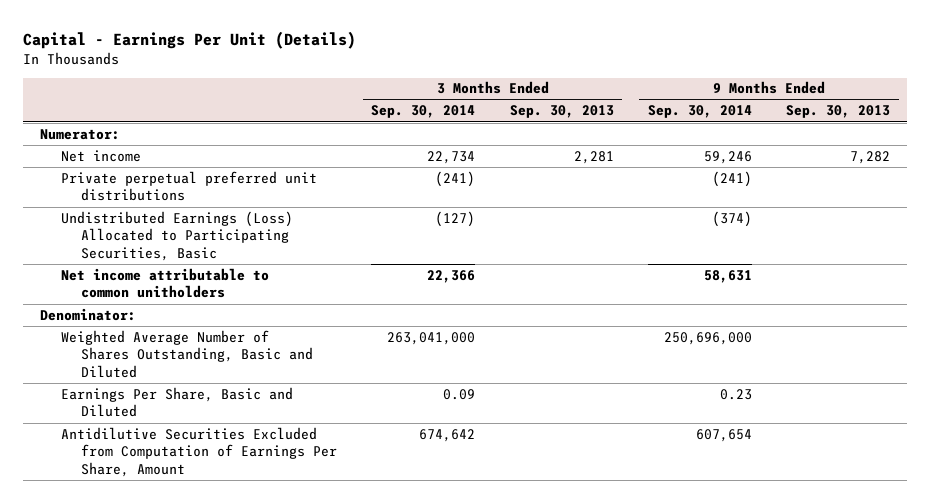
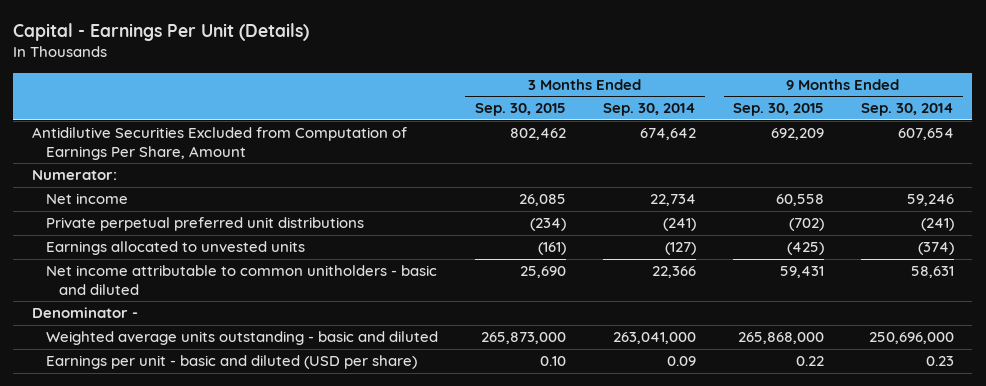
- | 3 Months Ended Sep. 30, 2014 | 3 Months Ended Sep. 30, 2013 | 9 Months Ended Sep. 30, 2014 | 9 Months Ended Sep. 30, 2013
+ | 3 Months Ended Sep. 30, 2015 | 3 Months Ended Sep. 30, 2014 | 9 Months Ended Sep. 30, 2015 | 9 Months Ended Sep. 30, 2014
moved up: Antidilutive Securities Excluded from Computation of Earnings Per Share, Amount | 802,462 | 674,642 | 692,209 | 607,654
- Undistributed Earnings (Loss) Allocated to Participating Securities, Basic | (127) | | (374) |
- Net income attributable to common unitholders | 22,366 | | 58,631 |
- Denominator:
- Weighted Average Number of Shares Outstanding, Basic and Diluted | 263,041,000 | | 250,696,000 |
- Earnings Per Share, Basic and Diluted | 0.09 | | 0.23 |
+ Earnings allocated to unvested units | (161) | (127) | (425) | (374)
+ Net income attributable to common unitholders - basic and diluted | 25,690 | 22,366 | 59,431 | 58,631
+ Denominator -
+ Weighted average units outstanding - basic and diluted | 265,873,000 | 263,041,000 | 265,868,000 | 250,696,000
+ Earnings per unit - basic and diluted (USD per share) | 0.10 | 0.09 | 0.22 | 0.23

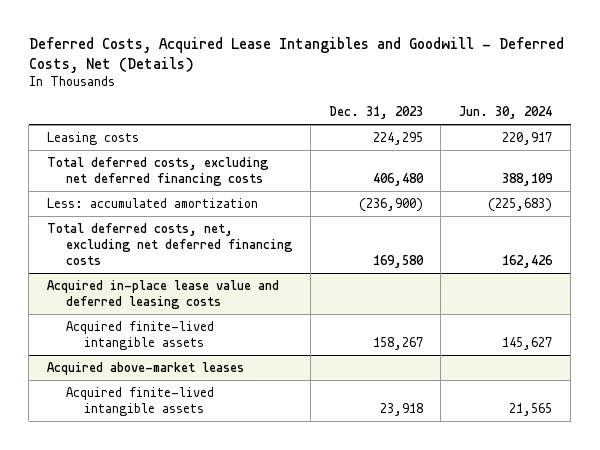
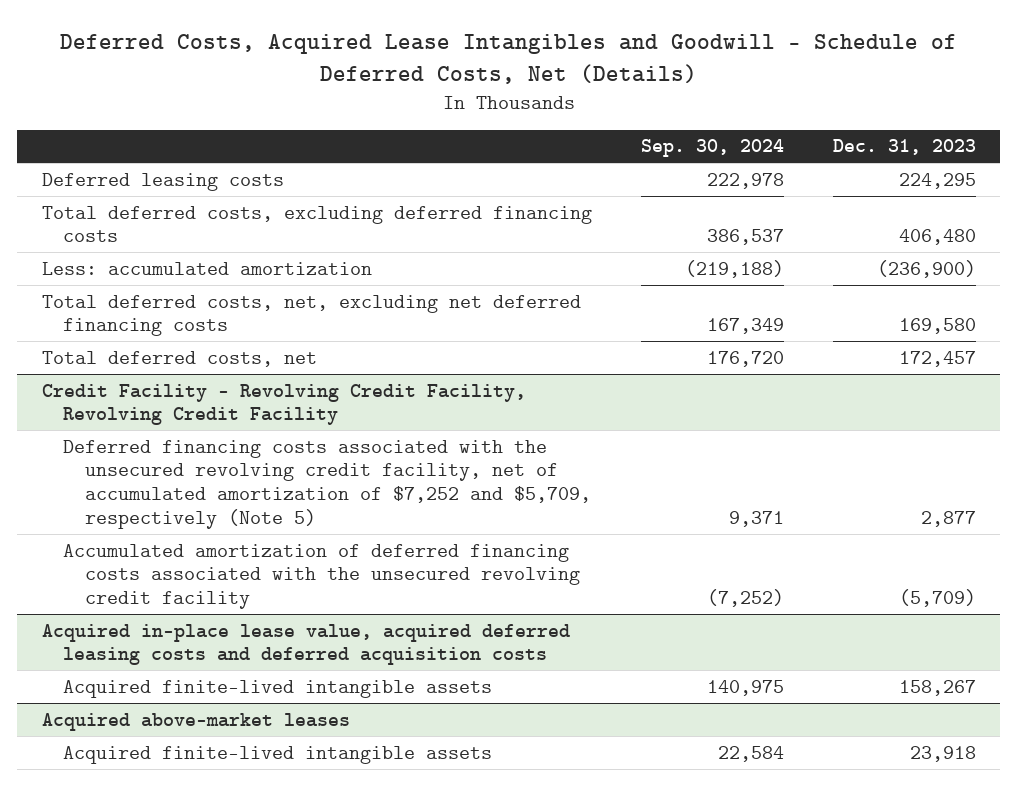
- Deferred Costs, Acquired Lease Intangibles and Goodwill - Deferred Costs, Net (Details)
+ Deferred Costs, Acquired Lease Intangibles and Goodwill - Schedule of Deferred Costs, Net (Details)
- | Dec. 31, 2023 | Jun. 30, 2024
+ | Sep. 30, 2024 | Dec. 31, 2023
- Leasing costs | 224,295 | 220,917
- Total deferred costs, excluding net deferred financing costs | 406,480 | 388,109
+ Deferred leasing costs | 222,978 | 224,295
+ Total deferred costs, excluding deferred financing costs | 386,537 | 406,480
- Acquired in-place lease value and deferred leasing costs
+ Total deferred costs, net | 176,720 | 172,457
+ Credit Facility - Revolving Credit Facility, Revolving Credit Facility
+ Deferred financing costs associated with the unsecured revolving credit facility, net of accumulated amortization of $7,252 and $5,709, respectively (Note 5) | 9,371 | 2,877
+ Accumulated amortization of deferred financing costs associated with the unsecured revolving credit facility | (7,252) | (5,709)
+ Acquired in-place lease value, acquired deferred leasing costs and deferred acquisition costs

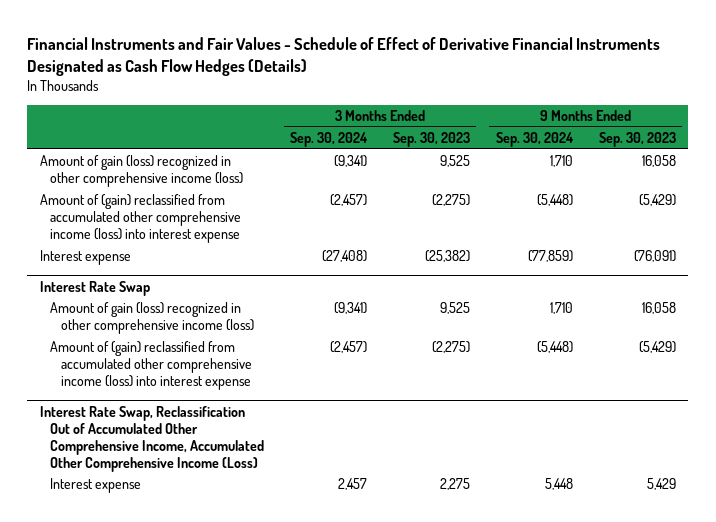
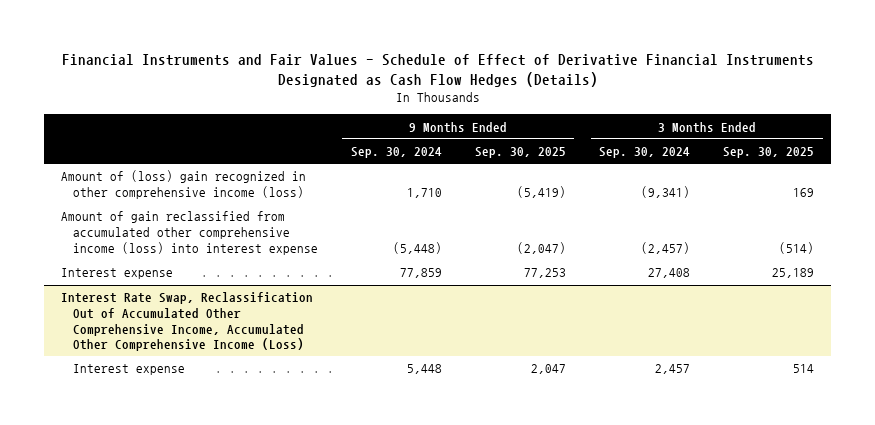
- | 3 Months Ended Sep. 30, 2024 | 3 Months Ended Sep. 30, 2023 | 9 Months Ended Sep. 30, 2024 | 9 Months Ended Sep. 30, 2023
+ | 9 Months Ended Sep. 30, 2024 | 9 Months Ended Sep. 30, 2025 | 3 Months Ended Sep. 30, 2024 | 3 Months Ended Sep. 30, 2025
- Amount of gain (loss) recognized in other comprehensive income (loss) | (9,341) | 9,525 | 1,710 | 16,058
- Amount of (gain) reclassified from accumulated other comprehensive income (loss) into interest expense | (2,457) | (2,275) | (5,448) | (5,429)
- Interest expense | (27,408) | (25,382) | (77,859) | (76,091)
- Interest Rate Swap
- Amount of gain (loss) recognized in other comprehensive income (loss) | (9,341) | 9,525 | 1,710 | 16,058
- Amount of (gain) reclassified from accumulated other comprehensive income (loss) into interest expense | (2,457) | (2,275) | (5,448) | (5,429)
+ Amount of (loss) gain recognized in other comprehensive income (loss) | 1,710 | (5,419) | (9,341) | 169
+ Amount of gain reclassified from accumulated other comprehensive income (loss) into interest expense | (5,448) | (2,047) | (2,457) | (514)
+ Interest expense | 77,859 | 77,253 | 27,408 | 25,189

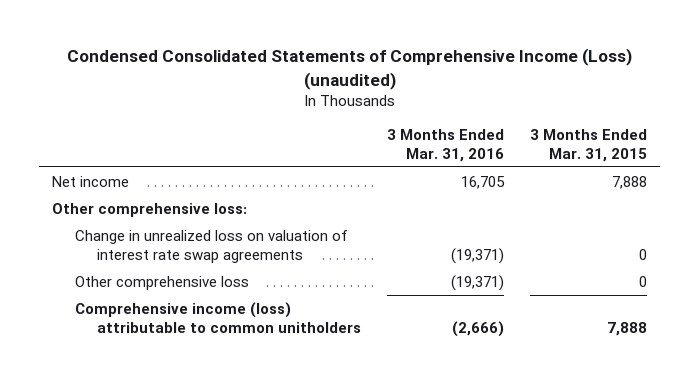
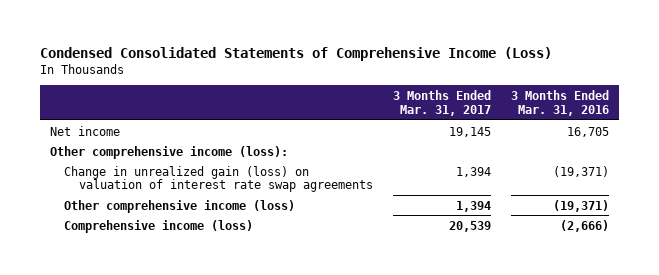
- Condensed Consolidated Statements of Comprehensive Income (Loss) (unaudited)
+ Condensed Consolidated Statements of Comprehensive Income (Loss)
- | 3 Months Ended Mar. 31, 2016 | 3 Months Ended Mar. 31, 2015
+ | 3 Months Ended Mar. 31, 2017 | 3 Months Ended Mar. 31, 2016
- Other comprehensive loss:
- Change in unrealized loss on valuation of interest rate swap agreements | (19,371) | 0
- Other comprehensive loss | (19,371) | 0
- Comprehensive income (loss) attributable to common unitholders | (2,666) | 7,888
+ Other comprehensive income (loss):
+ Change in unrealized gain (loss) on valuation of interest rate swap agreements | 1,394 | (19,371)
+ Other comprehensive income (loss) | 1,394 | (19,371)
+ Comprehensive income (loss) | 20,539 | (2,666)

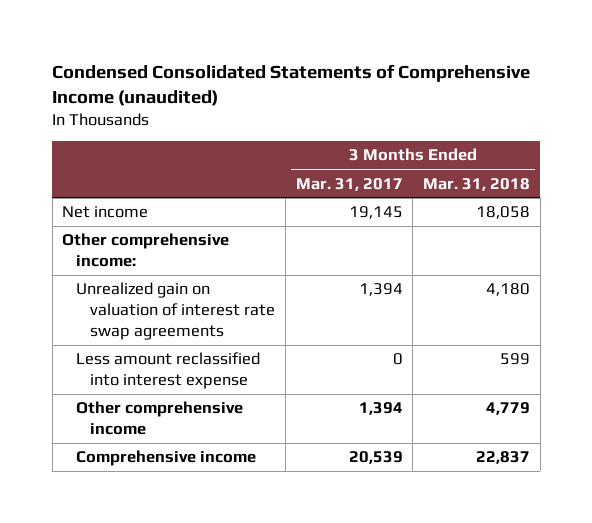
- Condensed Consolidated Statements of Comprehensive Income (Loss)
+ Condensed Consolidated Statements of Comprehensive Income (unaudited)
- | 3 Months Ended Mar. 31, 2017 | 3 Months Ended Mar. 31, 2016
+ | 3 Months Ended Mar. 31, 2017 | 3 Months Ended Mar. 31, 2018
- Other comprehensive income (loss):
- Change in unrealized gain (loss) on valuation of interest rate swap agreements | 1,394 | (19,371)
- Other comprehensive income (loss) | 1,394 | (19,371)
- Comprehensive income (loss) | 20,539 | (2,666)
+ Other comprehensive income:
+ Unrealized gain on valuation of interest rate swap agreements | 1,394 | 4,180
+ Less amount reclassified into interest expense | 0 | 599
+ Other comprehensive income | 1,394 | 4,779
+ Comprehensive income | 20,539 | 22,837

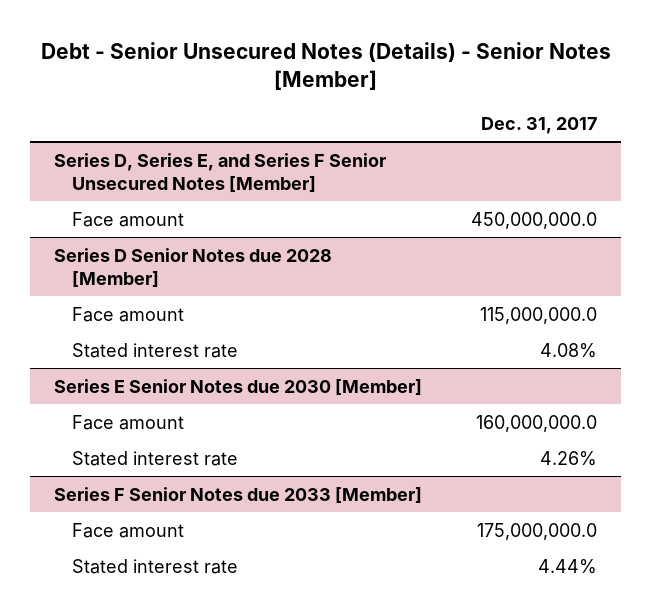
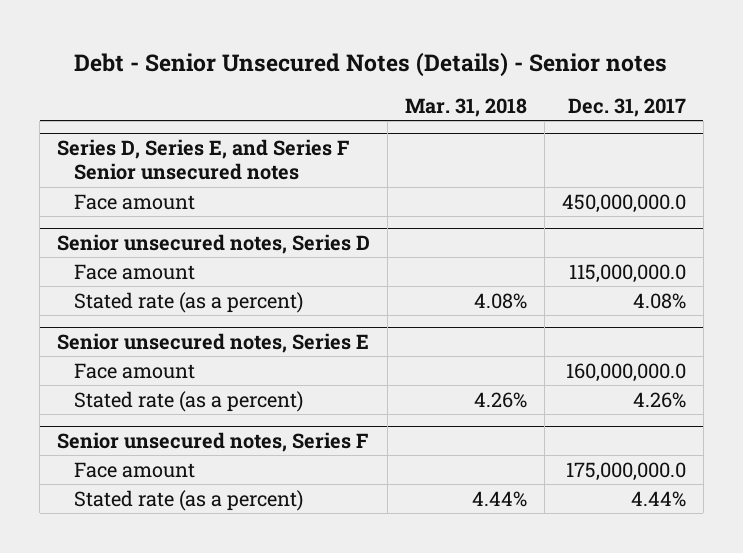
- Debt - Senior Unsecured Notes (Details) - Senior Notes [Member]
+ Debt - Senior Unsecured Notes (Details) - Senior notes
- | Dec. 31, 2017
+ | Mar. 31, 2018 | Dec. 31, 2017
- Series D, Series E, and Series F Senior Unsecured Notes [Member]
+ Series D, Series E, and Series F Senior unsecured notes
- Series D Senior Notes due 2028 [Member]
+ Senior unsecured notes, Series D
- Stated interest rate | 4.08%
- Series E Senior Notes due 2030 [Member]
+ Stated rate (as a percent) | 4.08% | 4.08%
+ Senior unsecured notes, Series E
- Stated interest rate | 4.26%
- Series F Senior Notes due 2033 [Member]
+ Stated rate (as a percent) | 4.26% | 4.26%
+ Senior unsecured notes, Series F
- Stated interest rate | 4.44%
+ Stated rate (as a percent) | 4.44% | 4.44%

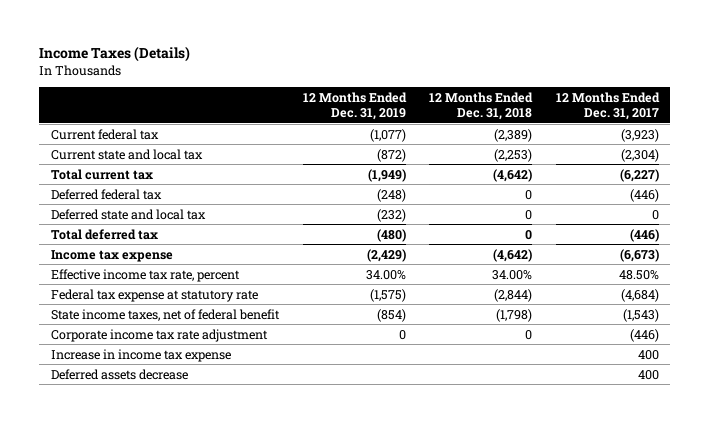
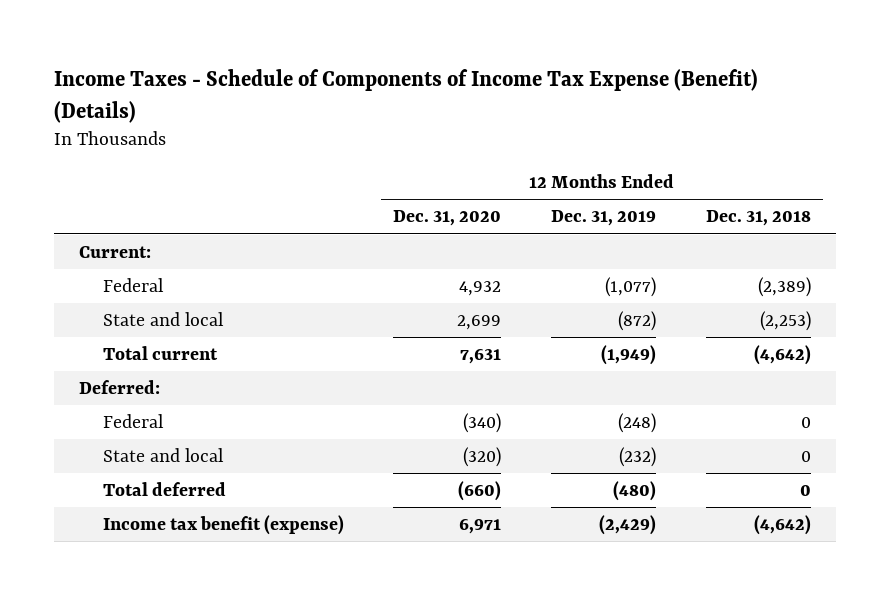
- Income Taxes (Details)
+ Income Taxes - Schedule of Components of Income Tax Expense (Benefit) (Details)
- | 12 Months Ended Dec. 31, 2019 | 12 Months Ended Dec. 31, 2018 | 12 Months Ended Dec. 31, 2017
+ | 12 Months Ended Dec. 31, 2020 | 12 Months Ended Dec. 31, 2019 | 12 Months Ended Dec. 31, 2018
- Current federal tax | (1,077) | (2,389) | (3,923)
- Current state and local tax | (872) | (2,253) | (2,304)
- Total current tax | (1,949) | (4,642) | (6,227)
- Deferred federal tax | (248) | 0 | (446)
- Deferred state and local tax | (232) | 0 | 0
- Total deferred tax | (480) | 0 | (446)
- Income tax expense | (2,429) | (4,642) | (6,673)
- Effective income tax rate, percent | 34.00% | 34.00% | 48.50%
- Federal tax expense at statutory rate | (1,575) | (2,844) | (4,684)
- State income taxes, net of federal benefit | (854) | (1,798) | (1,543)
- Corporate income tax rate adjustment | 0 | 0 | (446)
- Increase in income tax expense | | | 400
- Deferred assets decrease | | | 400
+ Current:
+ Federal | 4,932 | (1,077) | (2,389)
+ State and local | 2,699 | (872) | (2,253)
+ Total current | 7,631 | (1,949) | (4,642)
+ Deferred:
+ Federal | (340) | (248) | 0
+ State and local | (320) | (232) | 0
+ Total deferred | (660) | (480) | 0
+ Income tax benefit (expense) | 6,971 | (2,429) | (4,642)

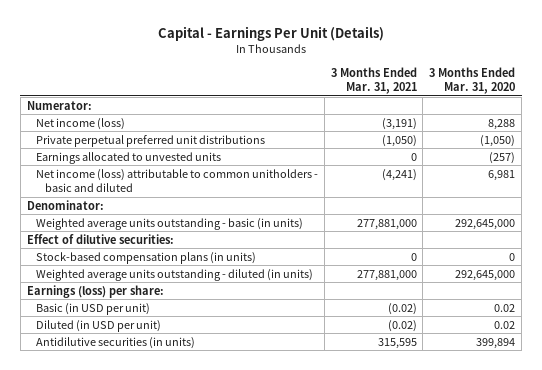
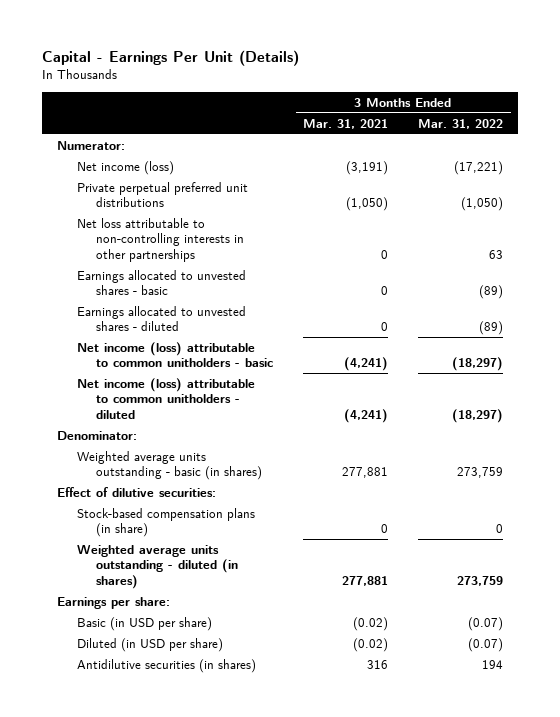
- | 3 Months Ended Mar. 31, 2021 | 3 Months Ended Mar. 31, 2020
+ | 3 Months Ended Mar. 31, 2021 | 3 Months Ended Mar. 31, 2022
- Earnings allocated to unvested units | 0 | (257)
- Net income (loss) attributable to common unitholders - basic and diluted | (4,241) | 6,981
+ Net loss attributable to non-controlling interests in other partnerships | 0 | 63
+ Earnings allocated to unvested shares - basic | 0 | (89)
+ Earnings allocated to unvested shares - diluted | 0 | (89)
+ Net income (loss) attributable to common unitholders - basic | (4,241) | (18,297)
+ Net income (loss) attributable to common unitholders - diluted | (4,241) | (18,297)
- Weighted average units outstanding - basic (in units) | 277,881,000 | 292,645,000
+ Weighted average units outstanding - basic (in shares) | 277,881 | 273,759
- Stock-based compensation plans (in units) | 0 | 0
- Weighted average units outstanding - diluted (in units) | 277,881,000 | 292,645,000
- Earnings (loss) per share:
- Basic (in USD per unit) | (0.02) | 0.02
- Diluted (in USD per unit) | (0.02) | 0.02
- Antidilutive securities (in units) | 315,595 | 399,894
+ Stock-based compensation plans (in share) | 0 | 0
+ Weighted average units outstanding - diluted (in shares) | 277,881 | 273,759
+ Earnings per share:
+ Basic (in USD per share) | (0.02) | (0.07)
+ Diluted (in USD per share) | (0.02) | (0.07)
+ Antidilutive securities (in shares) | 316 | 194

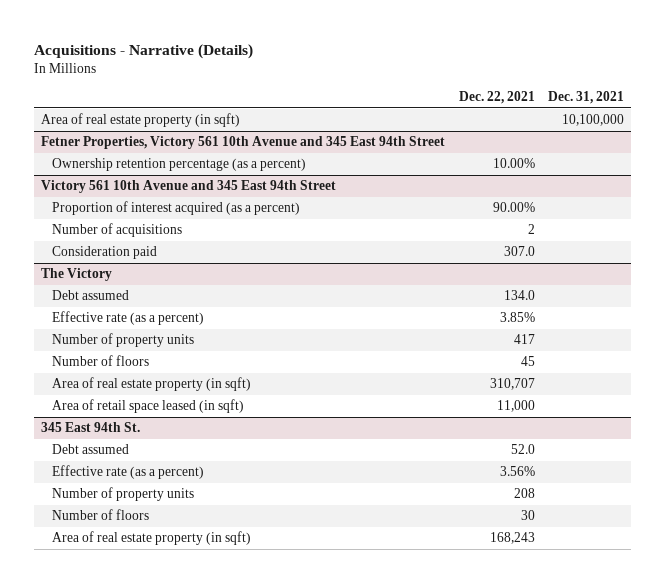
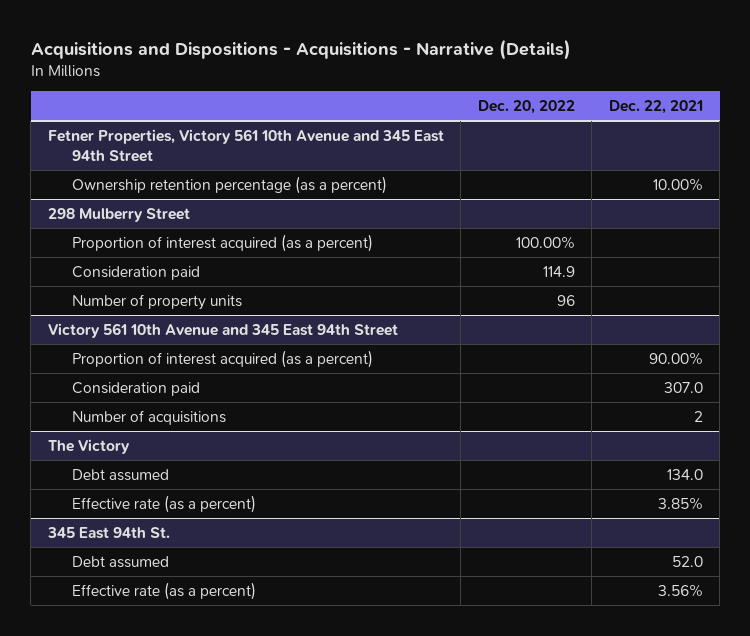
- Acquisitions - Narrative (Details)
+ Acquisitions and Dispositions - Acquisitions - Narrative (Details)
- | Dec. 22, 2021 | Dec. 31, 2021
+ | Dec. 20, 2022 | Dec. 22, 2021
- Area of real estate property (in sqft) | | 10,100,000
+ 298 Mulberry Street
+ Proportion of interest acquired (as a percent) | 100.00% |
+ Consideration paid | 114.9 |
+ Number of property units | 96 |
@ Victory 561 10th Avenue and 345 East 94th Street
moved down: Number of acquisitions | | 2
@ The Victory
- Number of property units | 417 |
- Number of floors | 45 |
- Area of real estate property (in sqft) | 310,707 |
- Area of retail space leased (in sqft) | 11,000 |
@ 345 East 94th St.
- Number of property units | 208 |
- Number of floors | 30 |
- Area of real estate property (in sqft) | 168,243 |

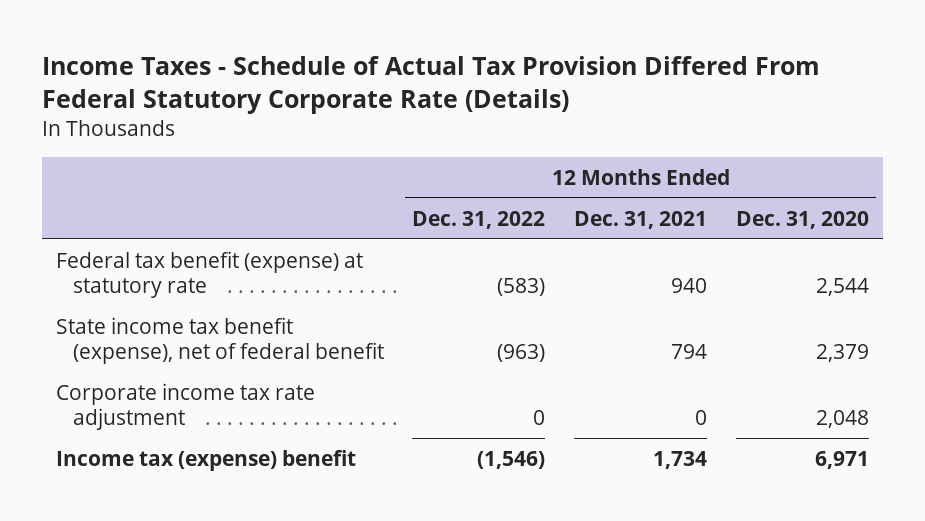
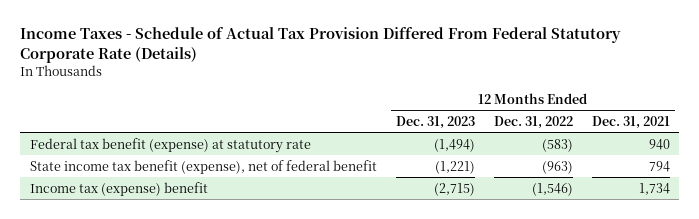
- | 12 Months Ended Dec. 31, 2022 | 12 Months Ended Dec. 31, 2021 | 12 Months Ended Dec. 31, 2020
+ | 12 Months Ended Dec. 31, 2023 | 12 Months Ended Dec. 31, 2022 | 12 Months Ended Dec. 31, 2021
- Corporate income tax rate adjustment | 0 | 0 | 2,048

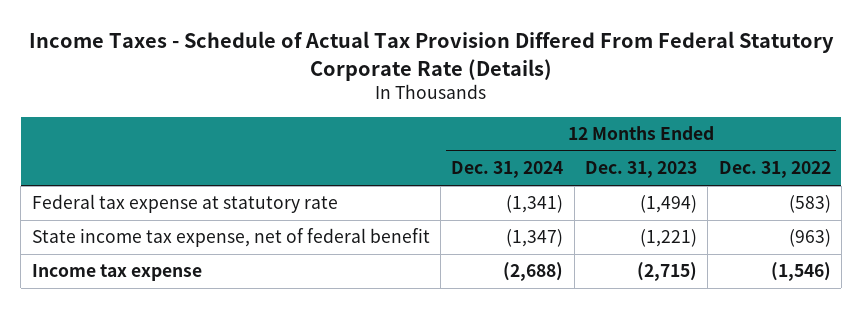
- | 12 Months Ended Dec. 31, 2023 | 12 Months Ended Dec. 31, 2022 | 12 Months Ended Dec. 31, 2021
+ | 12 Months Ended Dec. 31, 2024 | 12 Months Ended Dec. 31, 2023 | 12 Months Ended Dec. 31, 2022
- Federal tax benefit (expense) at statutory rate | (1,494) | (583) | 940
- State income tax benefit (expense), net of federal benefit | (1,221) | (963) | 794
- Income tax (expense) benefit | (2,715) | (1,546) | 1,734
+ Federal tax expense at statutory rate | (1,341) | (1,494) | (583)
+ State income tax expense, net of federal benefit | (1,347) | (1,221) | (963)
+ Income tax expense | (2,688) | (2,715) | (1,546)

